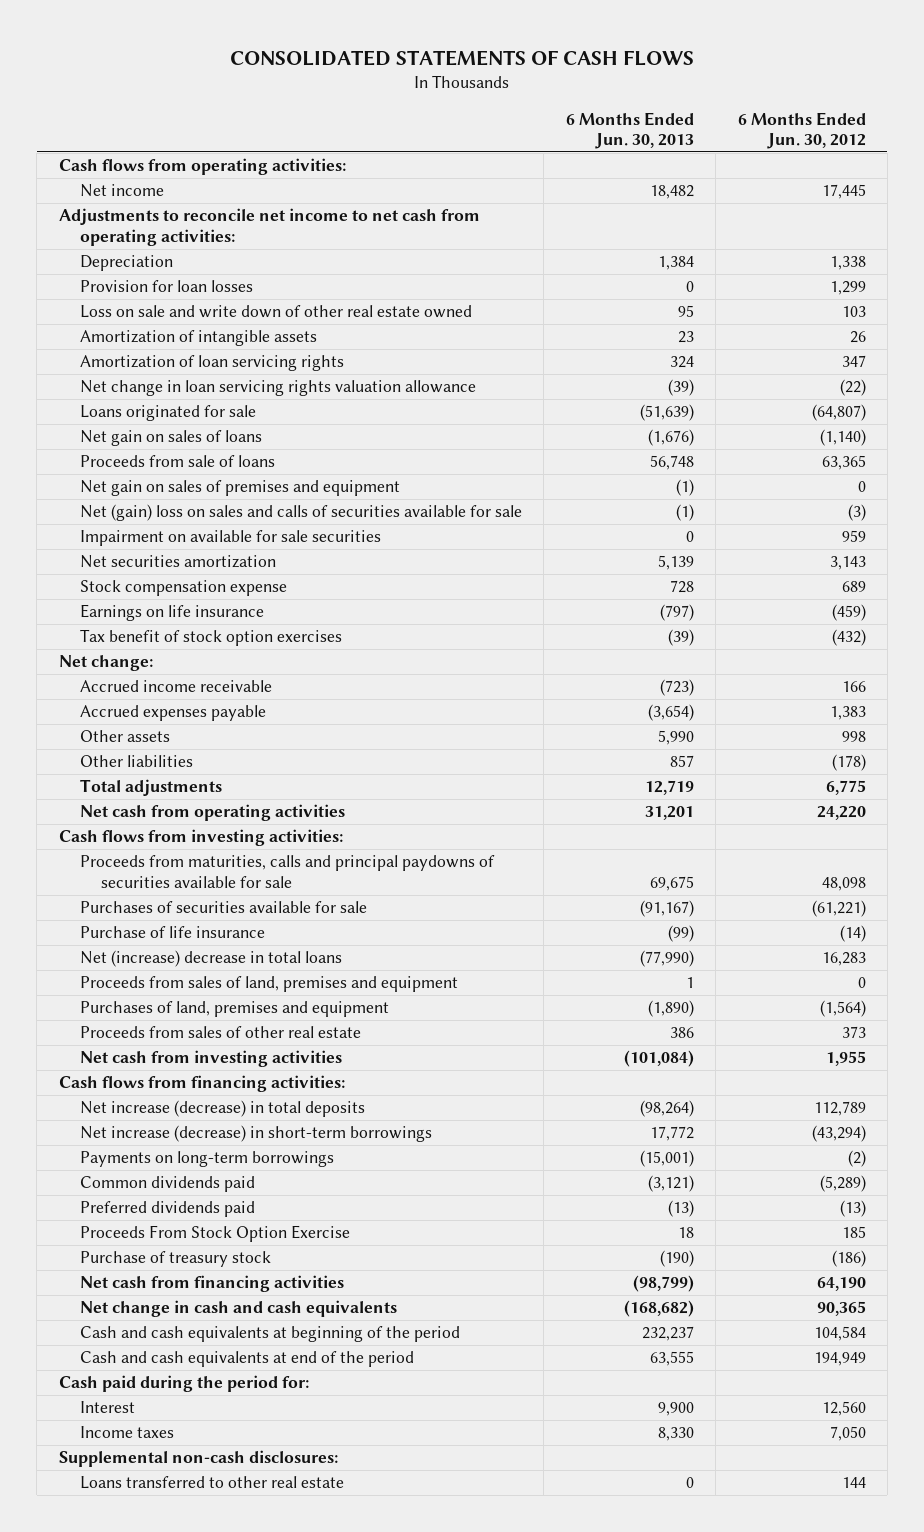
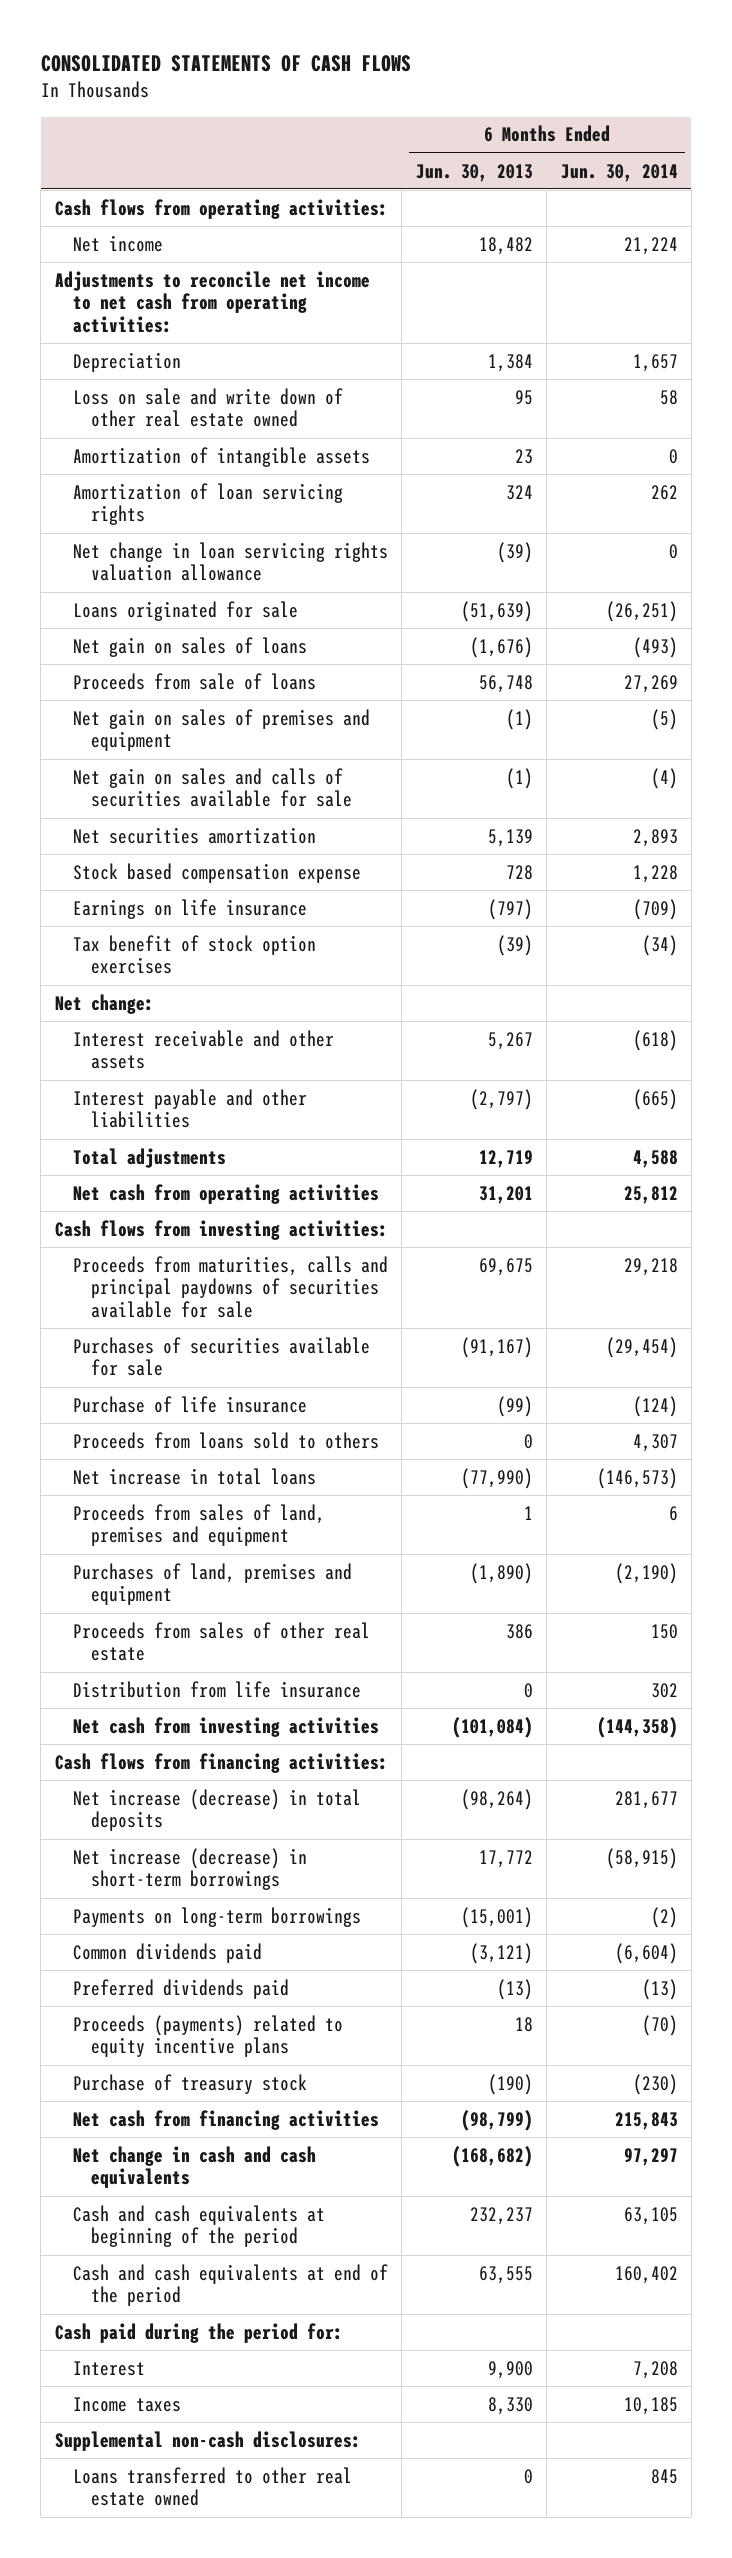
- | 6 Months Ended Jun. 30, 2013 | 6 Months Ended Jun. 30, 2012
+ | 6 Months Ended Jun. 30, 2013 | 6 Months Ended Jun. 30, 2014
- Provision for loan losses | 0 | 1,299
- Net (gain) loss on sales and calls of securities available for sale | (1) | (3)
- Impairment on available for sale securities | 0 | 959
+ Net gain on sales and calls of securities available for sale | (1) | (4)
- Stock compensation expense | 728 | 689
+ Stock based compensation expense | 728 | 1,228
- Accrued income receivable | (723) | 166
- Accrued expenses payable | (3,654) | 1,383
- Other assets | 5,990 | 998
- Other liabilities | 857 | (178)
+ Interest receivable and other assets | 5,267 | (618)
+ Interest payable and other liabilities | (2,797) | (665)
- Net (increase) decrease in total loans | (77,990) | 16,283
+ Proceeds from loans sold to others | 0 | 4,307
+ Net increase in total loans | (77,990) | (146,573)
+ Distribution from life insurance | 0 | 302
- Proceeds From Stock Option Exercise | 18 | 185
+ Proceeds (payments) related to equity incentive plans | 18 | (70)
- Loans transferred to other real estate | 0 | 144
+ Loans transferred to other real estate owned | 0 | 845

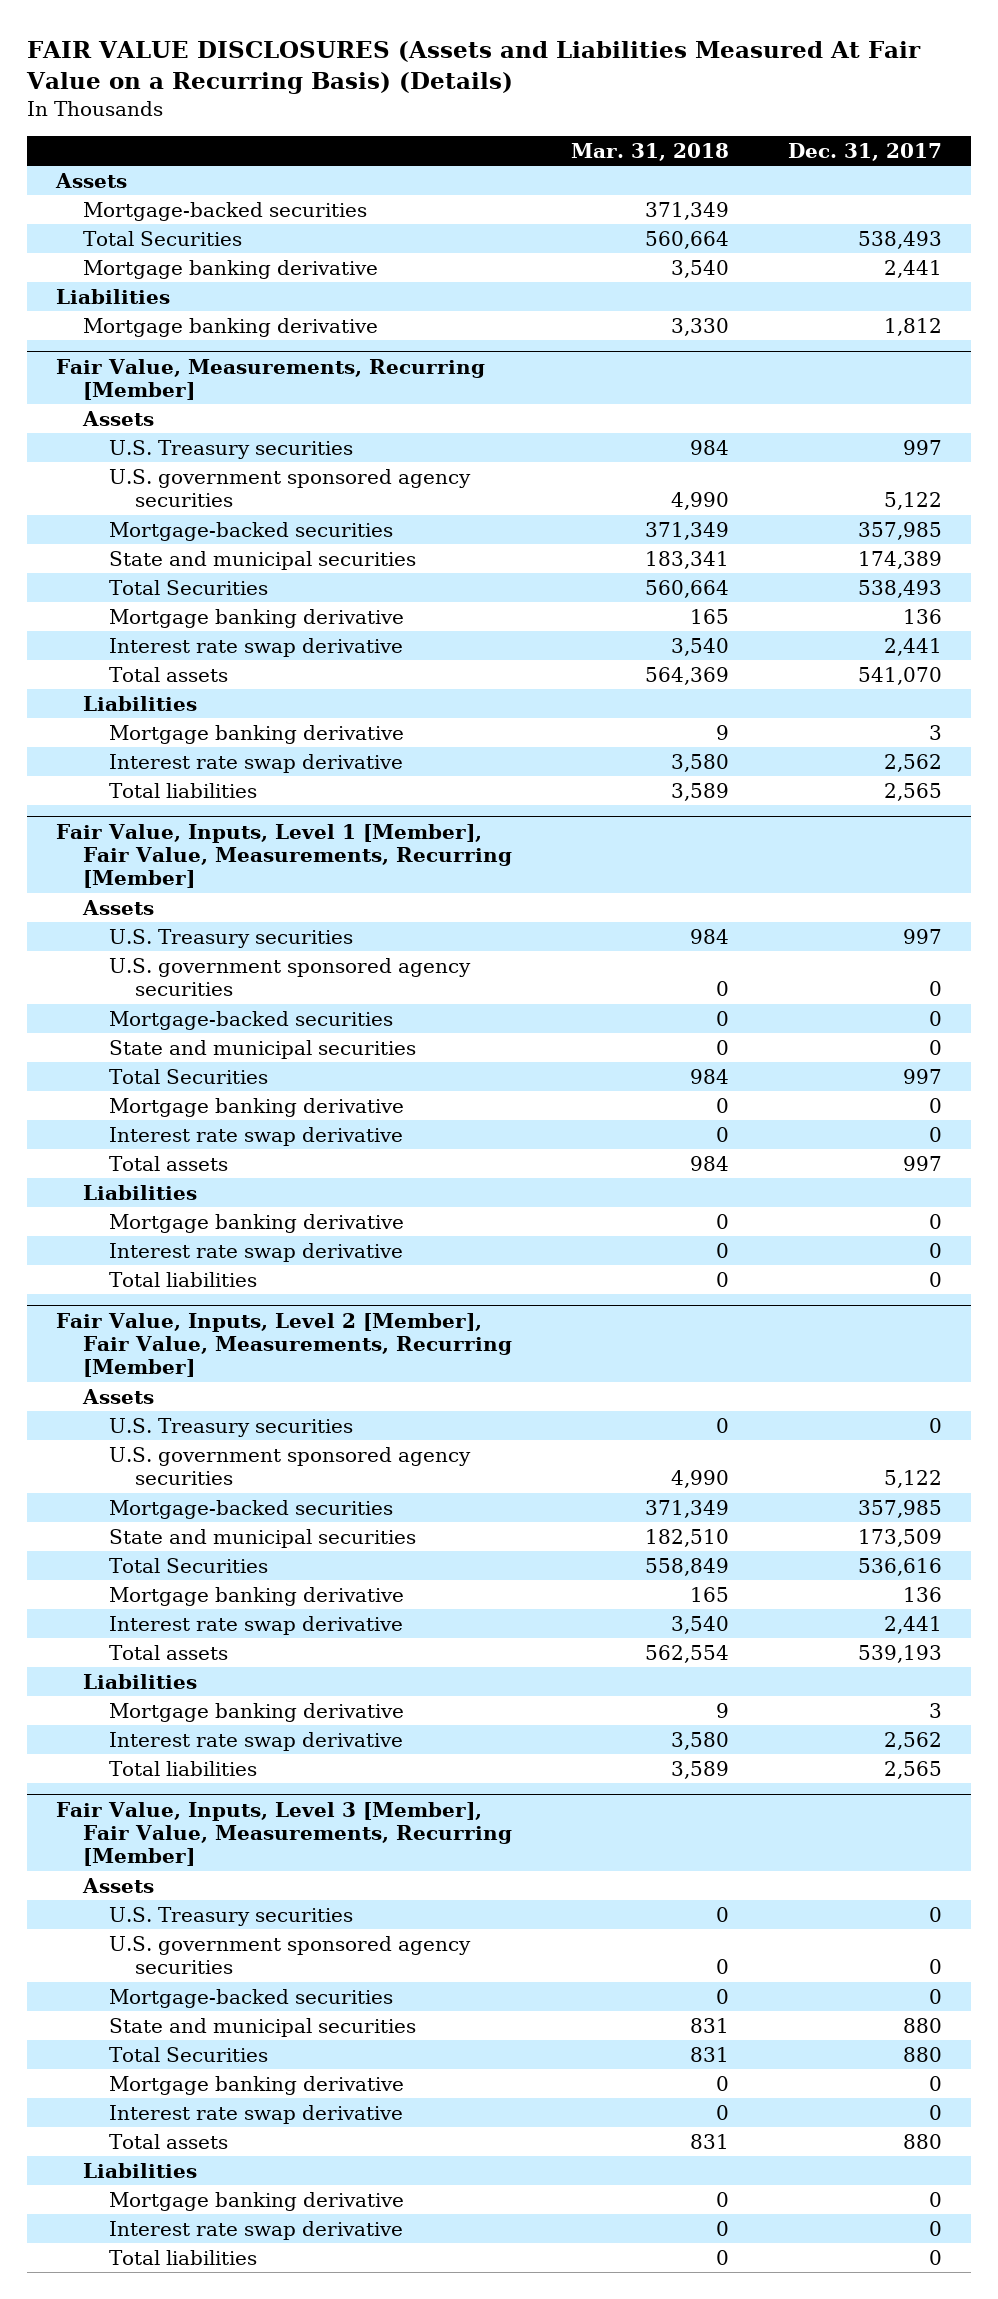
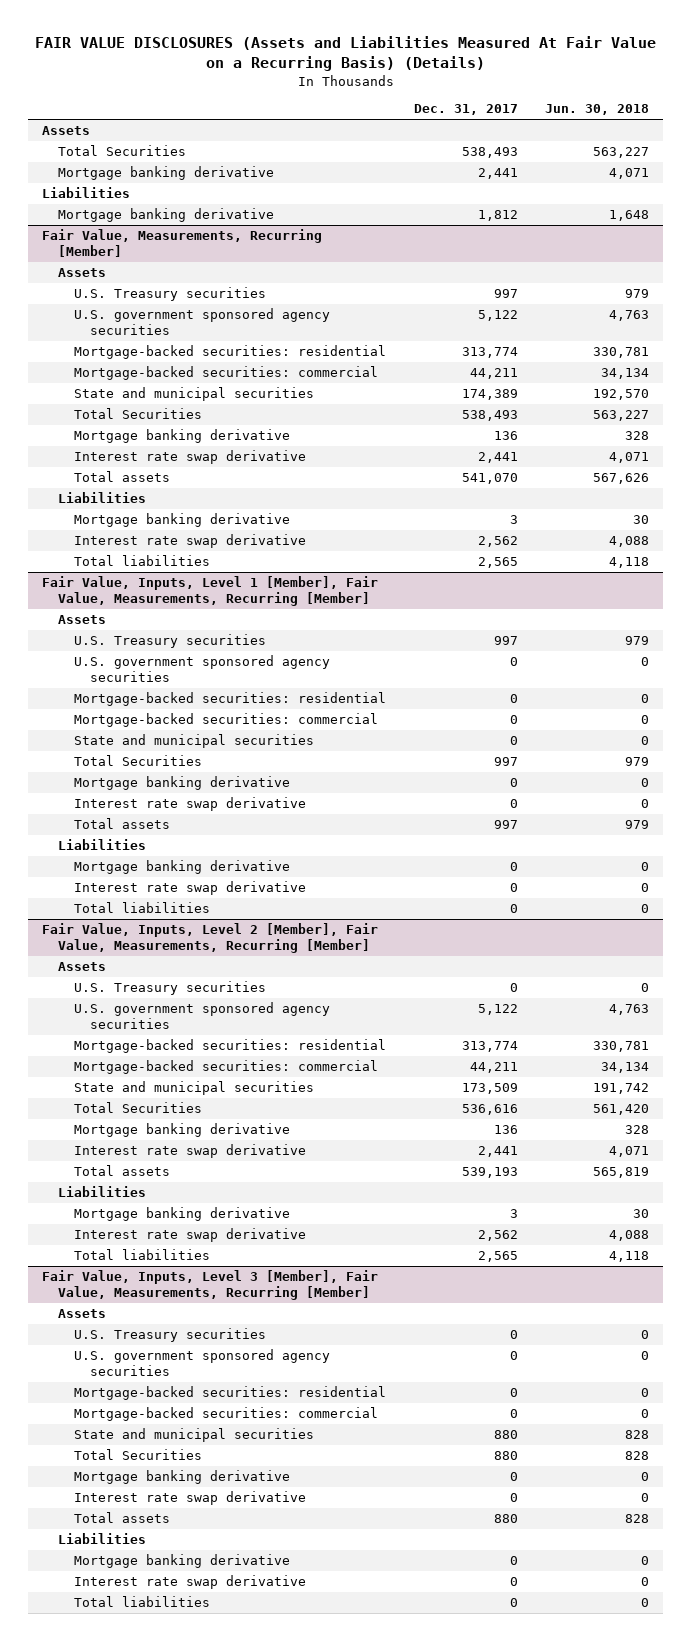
- | Mar. 31, 2018 | Dec. 31, 2017
+ | Dec. 31, 2017 | Jun. 30, 2018
- Mortgage-backed securities | 371,349 |
@ Fair Value, Measurements, Recurring [Member]
- Mortgage-backed securities | 371,349 | 357,985
+ Mortgage-backed securities: residential | 313,774 | 330,781
+ Mortgage-backed securities: commercial | 44,211 | 34,134
@ Fair Value, Inputs, Level 1 [Member], Fair Value, Measurements, Recurring [Member]
- Mortgage-backed securities | 0 | 0
+ Mortgage-backed securities: residential | 0 | 0
+ Mortgage-backed securities: commercial | 0 | 0
@ Fair Value, Inputs, Level 2 [Member], Fair Value, Measurements, Recurring [Member]
- Mortgage-backed securities | 371,349 | 357,985
+ Mortgage-backed securities: residential | 313,774 | 330,781
+ Mortgage-backed securities: commercial | 44,211 | 34,134
@ Fair Value, Inputs, Level 3 [Member], Fair Value, Measurements, Recurring [Member]
- Mortgage-backed securities | 0 | 0
+ Mortgage-backed securities: residential | 0 | 0
+ Mortgage-backed securities: commercial | 0 | 0

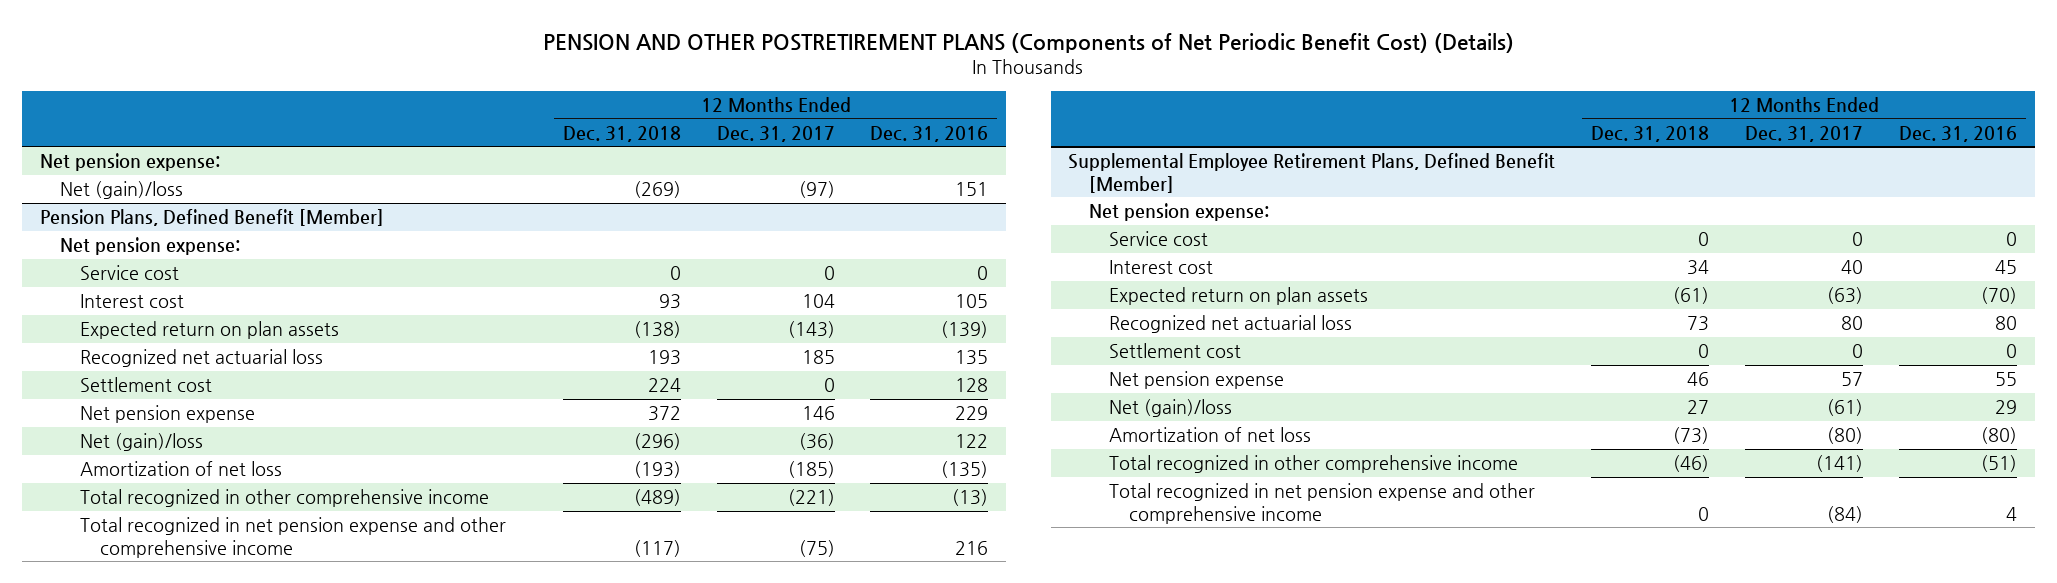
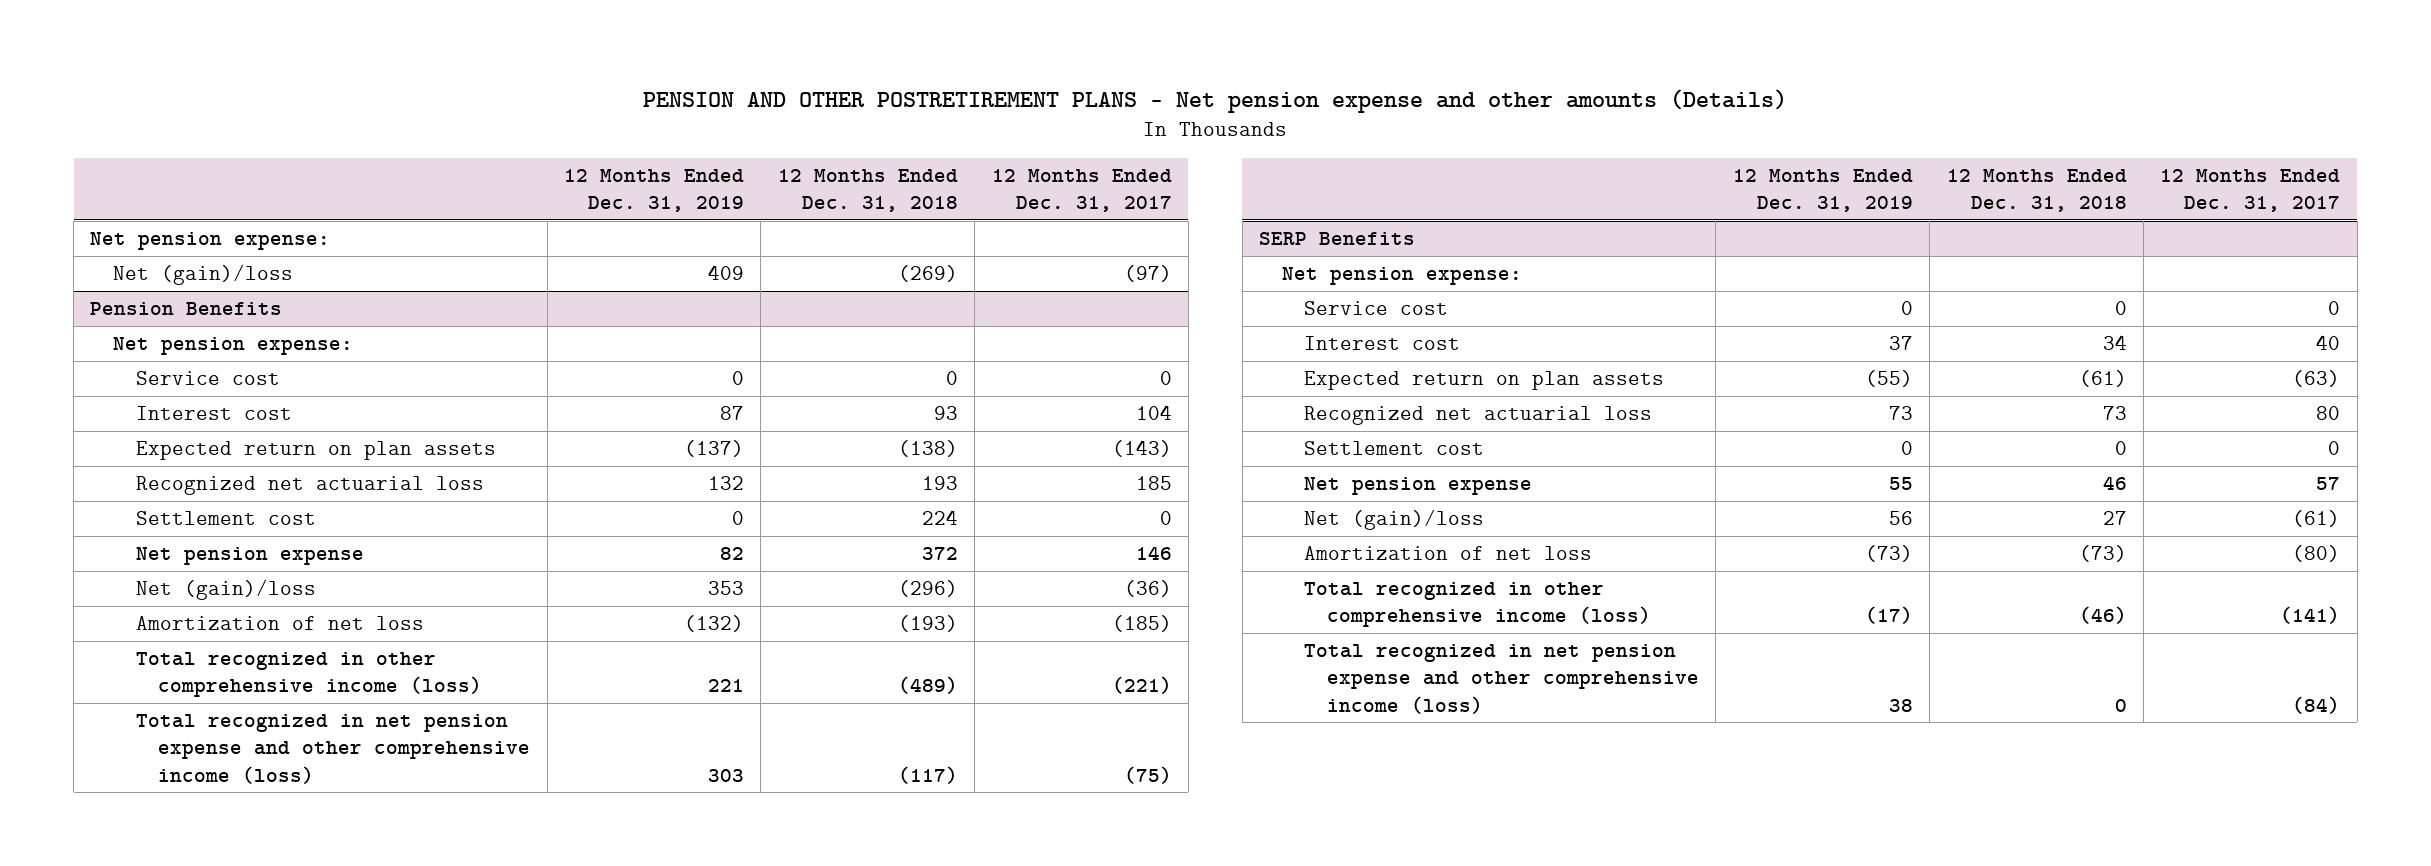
- PENSION AND OTHER POSTRETIREMENT PLANS (Components of Net Periodic Benefit Cost) (Details)
+ PENSION AND OTHER POSTRETIREMENT PLANS - Net pension expense and other amounts (Details)
- | 12 Months Ended Dec. 31, 2018 | 12 Months Ended Dec. 31, 2017 | 12 Months Ended Dec. 31, 2016
+ | 12 Months Ended Dec. 31, 2019 | 12 Months Ended Dec. 31, 2018 | 12 Months Ended Dec. 31, 2017
- Pension Plans, Defined Benefit [Member]
+ Pension Benefits
- Total recognized in other comprehensive income | (489) | (221) | (13)
- Total recognized in net pension expense and other comprehensive income | (117) | (75) | 216
- Supplemental Employee Retirement Plans, Defined Benefit [Member]
+ Total recognized in other comprehensive income (loss) | 221 | (489) | (221)
+ Total recognized in net pension expense and other comprehensive income (loss) | 303 | (117) | (75)
+ SERP Benefits
- Total recognized in other comprehensive income | (46) | (141) | (51)
- Total recognized in net pension expense and other comprehensive income | 0 | (84) | 4
+ Total recognized in other comprehensive income (loss) | (17) | (46) | (141)
+ Total recognized in net pension expense and other comprehensive income (loss) | 38 | 0 | (84)

